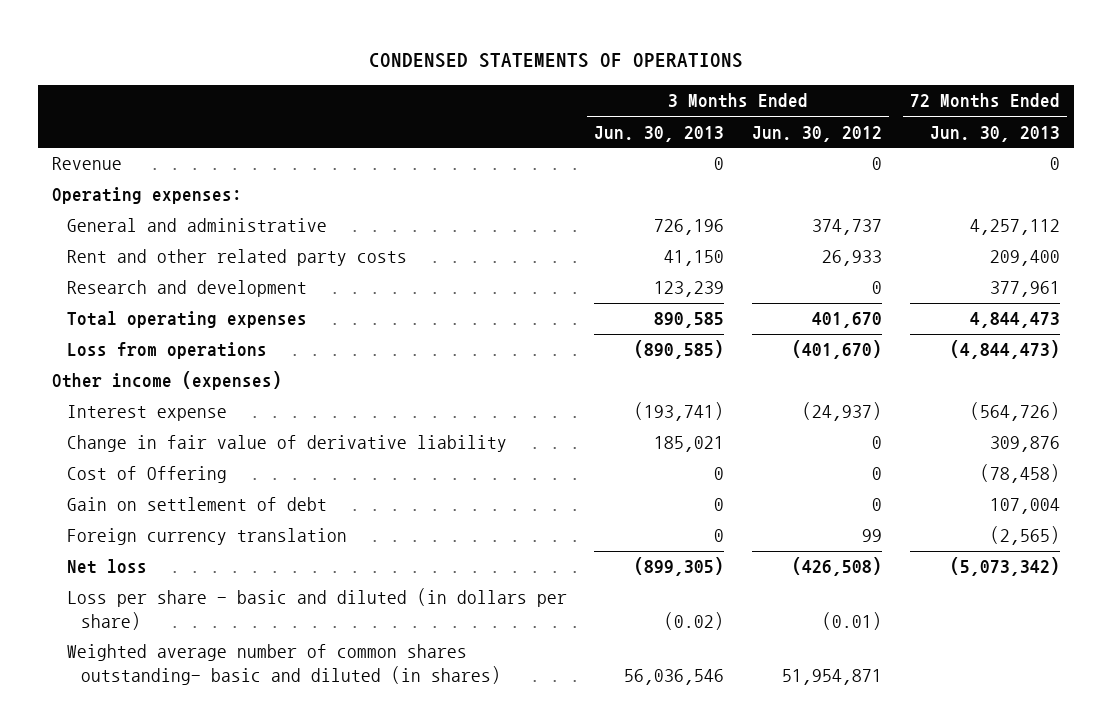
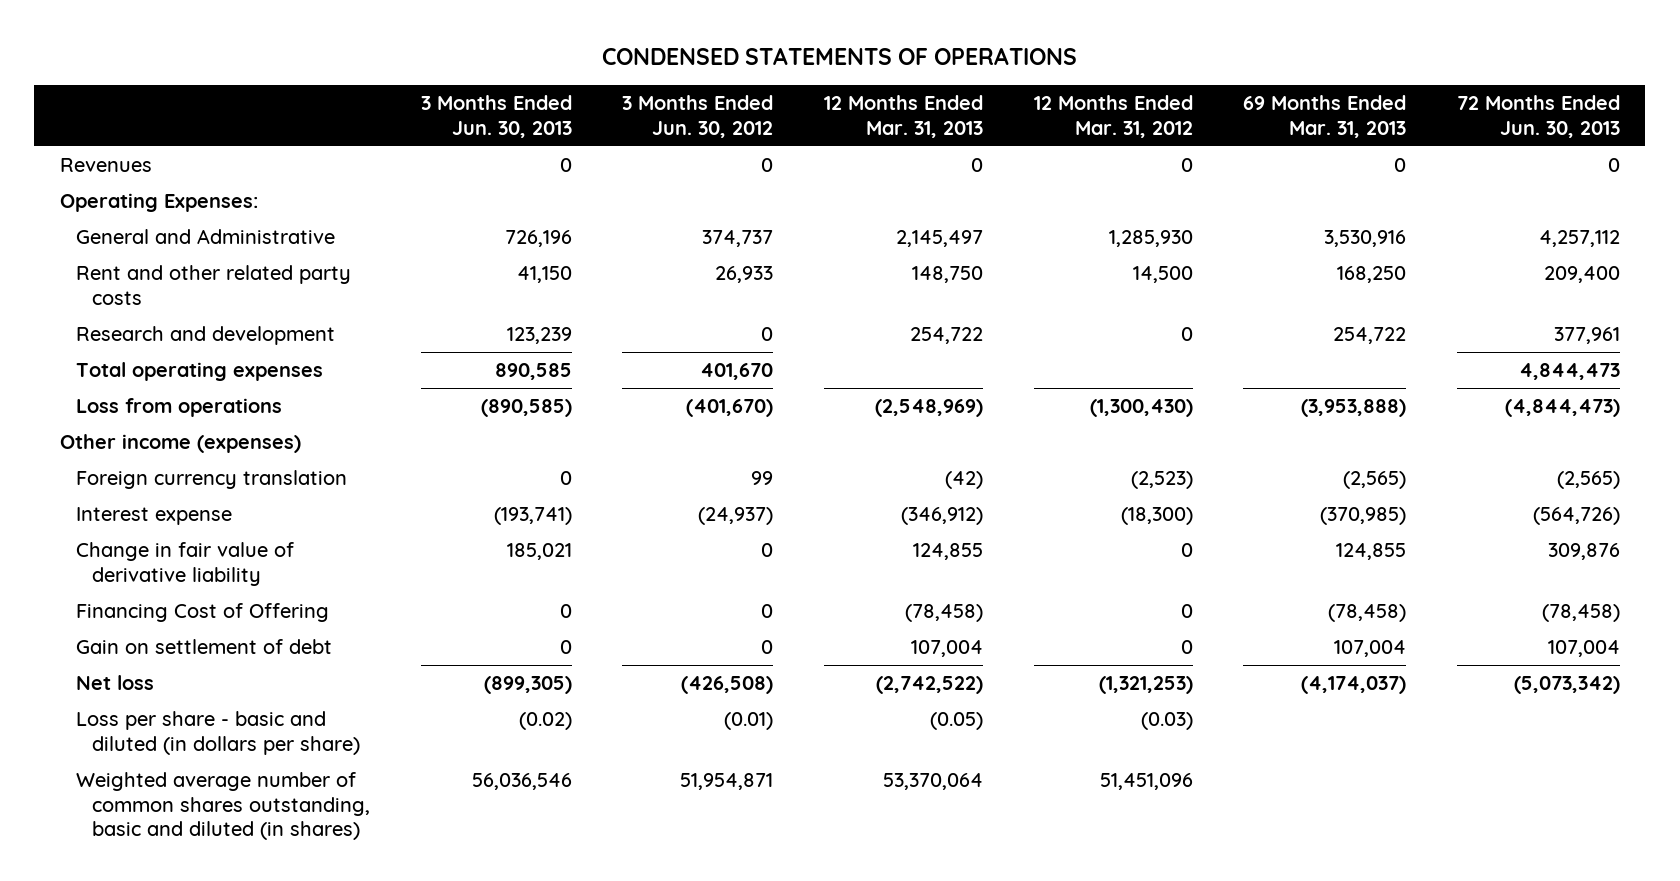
- | 3 Months Ended Jun. 30, 2013 | 3 Months Ended Jun. 30, 2012 | 72 Months Ended Jun. 30, 2013
+ | 3 Months Ended Jun. 30, 2013 | 3 Months Ended Jun. 30, 2012 | 12 Months Ended Mar. 31, 2013 | 12 Months Ended Mar. 31, 2012 | 69 Months Ended Mar. 31, 2013 | 72 Months Ended Jun. 30, 2013
- Revenue | 0 | 0 | 0
- Operating expenses:
- General and administrative | 726,196 | 374,737 | 4,257,112
+ Revenues | 0 | 0 | 0 | 0 | 0 | 0
+ Operating Expenses:
+ General and Administrative | 726,196 | 374,737 | 2,145,497 | 1,285,930 | 3,530,916 | 4,257,112
moved up: Foreign currency translation | 0 | 99 | (42) | (2,523) | (2,565) | (2,565)
- Cost of Offering | 0 | 0 | (78,458)
+ Financing Cost of Offering | 0 | 0 | (78,458) | 0 | (78,458) | (78,458)
- Weighted average number of common shares outstanding- basic and diluted (in shares) | 56,036,546 | 51,954,871 |
+ Weighted average number of common shares outstanding, basic and diluted (in shares) | 56,036,546 | 51,954,871 | 53,370,064 | 51,451,096 | |

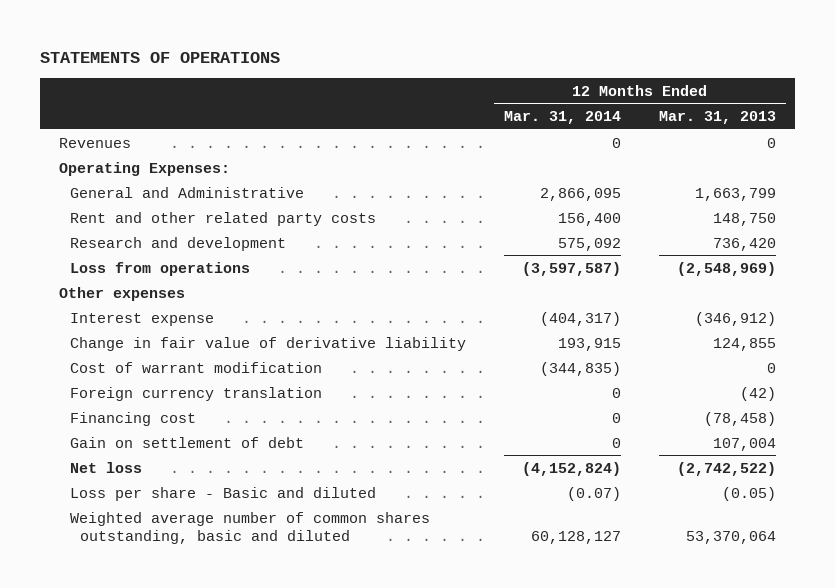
- CONDENSED STATEMENTS OF OPERATIONS
+ STATEMENTS OF OPERATIONS
- | 3 Months Ended Jun. 30, 2013 | 3 Months Ended Jun. 30, 2012 | 12 Months Ended Mar. 31, 2013 | 12 Months Ended Mar. 31, 2012 | 69 Months Ended Mar. 31, 2013 | 72 Months Ended Jun. 30, 2013
+ | 12 Months Ended Mar. 31, 2014 | 12 Months Ended Mar. 31, 2013
- General and Administrative | 726,196 | 374,737 | 2,145,497 | 1,285,930 | 3,530,916 | 4,257,112
+ General and Administrative | 2,866,095 | 1,663,799
- Research and development | 123,239 | 0 | 254,722 | 0 | 254,722 | 377,961
- Total operating expenses | 890,585 | 401,670 | | | | 4,844,473
+ Research and development | 575,092 | 736,420
- Other income (expenses)
+ Other expenses
- Financing Cost of Offering | 0 | 0 | (78,458) | 0 | (78,458) | (78,458)
+ Cost of warrant modification | (344,835) | 0
moved down: Foreign currency translation | 0 | (42)
+ Financing cost | 0 | (78,458)
- Loss per share - basic and diluted (in dollars per share) | (0.02) | (0.01) | (0.05) | (0.03) | |
- Weighted average number of common shares outstanding, basic and diluted (in shares) | 56,036,546 | 51,954,871 | 53,370,064 | 51,451,096 | |
+ Loss per share - Basic and diluted | (0.07) | (0.05)
+ Weighted average number of common shares outstanding, basic and diluted | 60,128,127 | 53,370,064

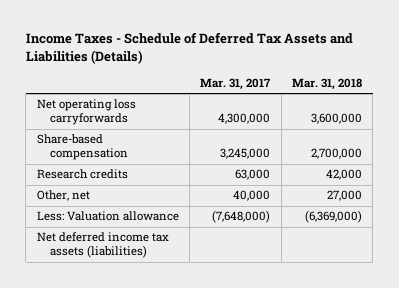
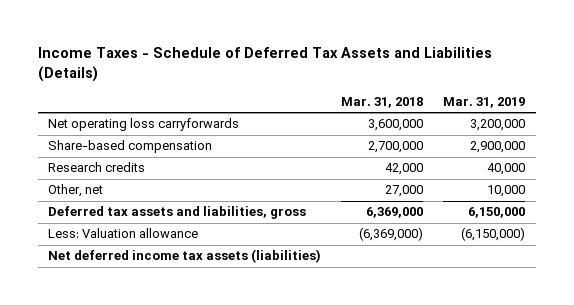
- | Mar. 31, 2017 | Mar. 31, 2018
+ | Mar. 31, 2018 | Mar. 31, 2019
+ Deferred tax assets and liabilities, gross | 6,369,000 | 6,150,000

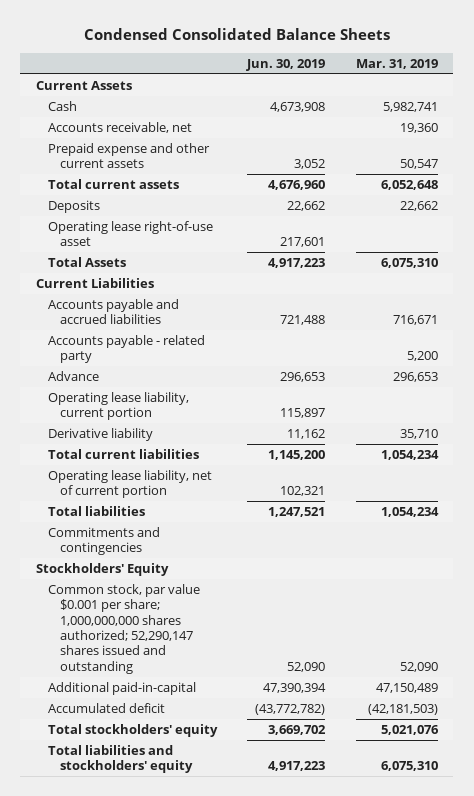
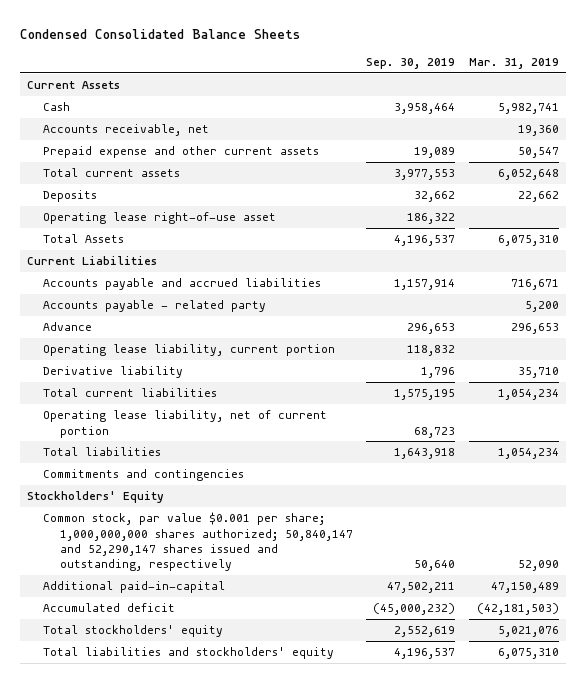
- | Jun. 30, 2019 | Mar. 31, 2019
+ | Sep. 30, 2019 | Mar. 31, 2019
- Common stock, par value $0.001 per share; 1,000,000,000 shares authorized; 52,290,147 shares issued and outstanding | 52,090 | 52,090
+ Common stock, par value $0.001 per share; 1,000,000,000 shares authorized; 50,840,147 and 52,290,147 shares issued and outstanding, respectively | 50,640 | 52,090

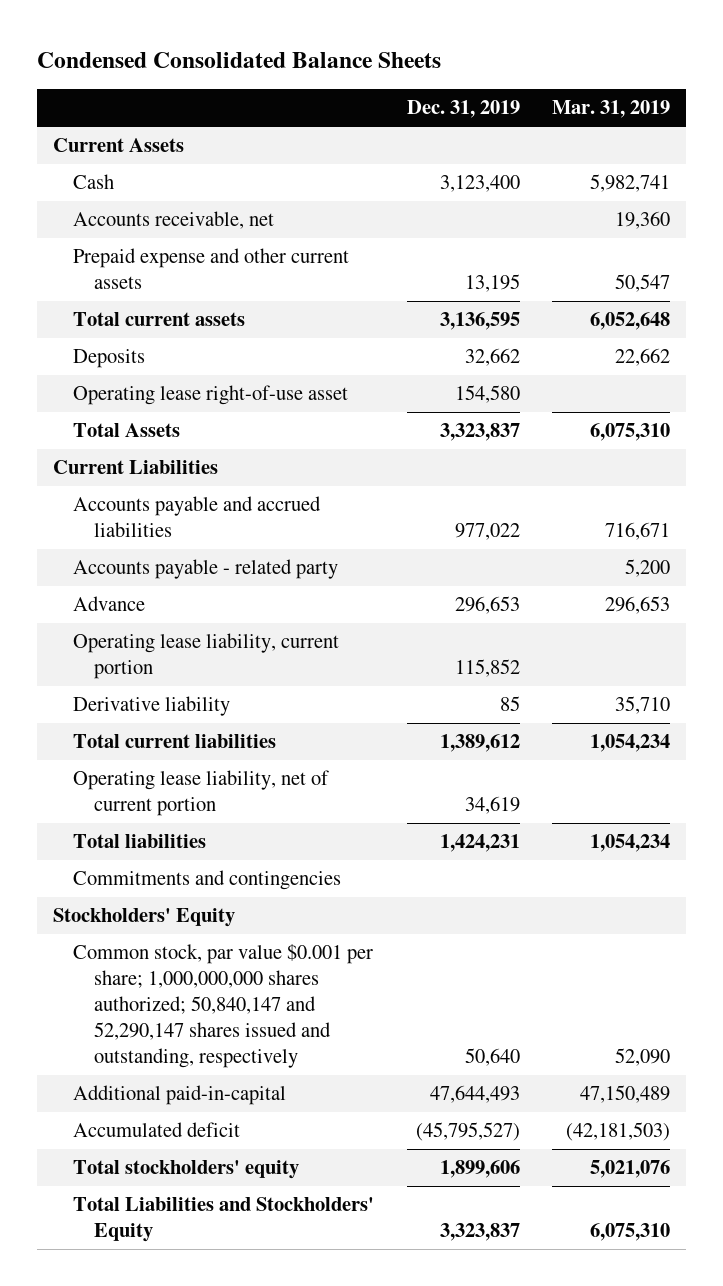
- | Sep. 30, 2019 | Mar. 31, 2019
+ | Dec. 31, 2019 | Mar. 31, 2019
- Total liabilities and stockholders' equity | 4,196,537 | 6,075,310
+ Total Liabilities and Stockholders' Equity | 3,323,837 | 6,075,310

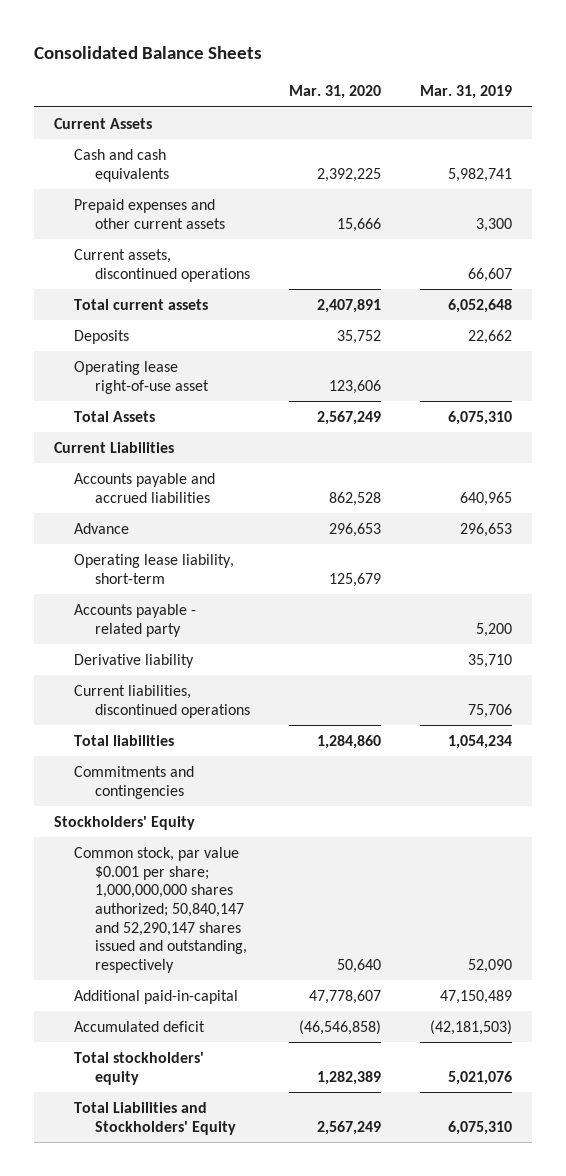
- Condensed Consolidated Balance Sheets
+ Consolidated Balance Sheets
- | Dec. 31, 2019 | Mar. 31, 2019
+ | Mar. 31, 2020 | Mar. 31, 2019
- Cash | 3,123,400 | 5,982,741
- Accounts receivable, net | | 19,360
- Prepaid expense and other current assets | 13,195 | 50,547
+ Cash and cash equivalents | 2,392,225 | 5,982,741
+ Prepaid expenses and other current assets | 15,666 | 3,300
+ Current assets, discontinued operations | | 66,607
- Accounts payable and accrued liabilities | 977,022 | 716,671
+ Accounts payable and accrued liabilities | 862,528 | 640,965
- Operating lease liability, current portion | 115,852 |
+ Operating lease liability, short-term | 125,679 |
moved down: Accounts payable - related party | | 5,200
- Total current liabilities | 1,389,612 | 1,054,234
- Operating lease liability, net of current portion | 34,619 |
+ Current liabilities, discontinued operations | | 75,706

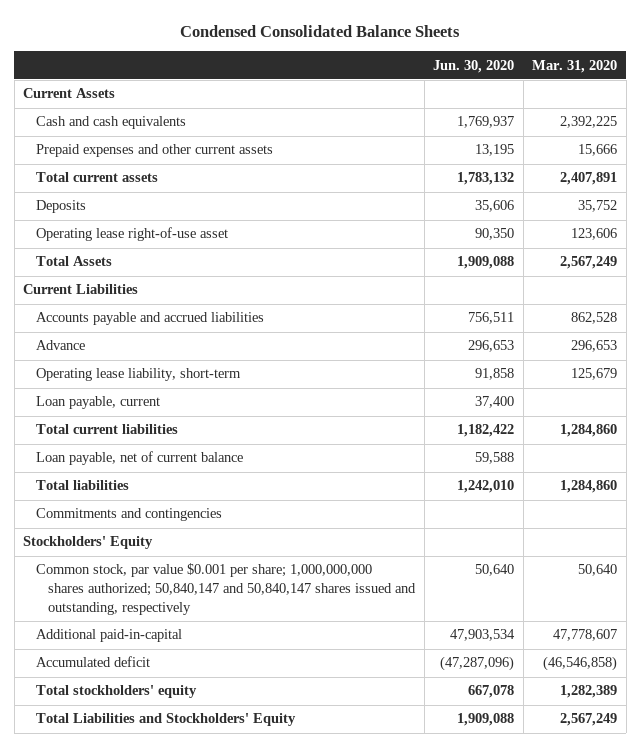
- Consolidated Balance Sheets
+ Condensed Consolidated Balance Sheets
- | Mar. 31, 2020 | Mar. 31, 2019
+ | Jun. 30, 2020 | Mar. 31, 2020
- Current assets, discontinued operations | | 66,607
- Accounts payable - related party | | 5,200
- Derivative liability | | 35,710
- Current liabilities, discontinued operations | | 75,706
+ Loan payable, current | 37,400 |
+ Total current liabilities | 1,182,422 | 1,284,860
+ Loan payable, net of current balance | 59,588 |
- Common stock, par value $0.001 per share; 1,000,000,000 shares authorized; 50,840,147 and 52,290,147 shares issued and outstanding, respectively | 50,640 | 52,090
+ Common stock, par value $0.001 per share; 1,000,000,000 shares authorized; 50,840,147 and 50,840,147 shares issued and outstanding, respectively | 50,640 | 50,640

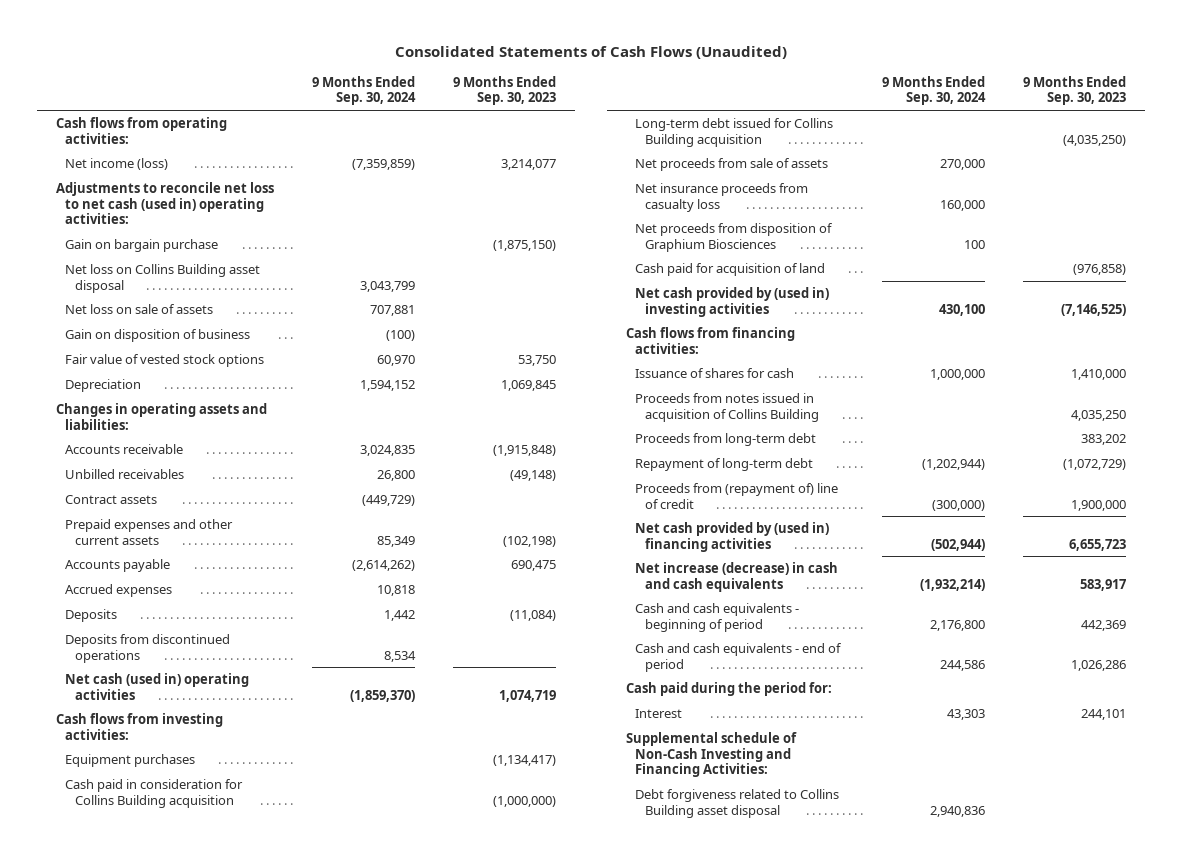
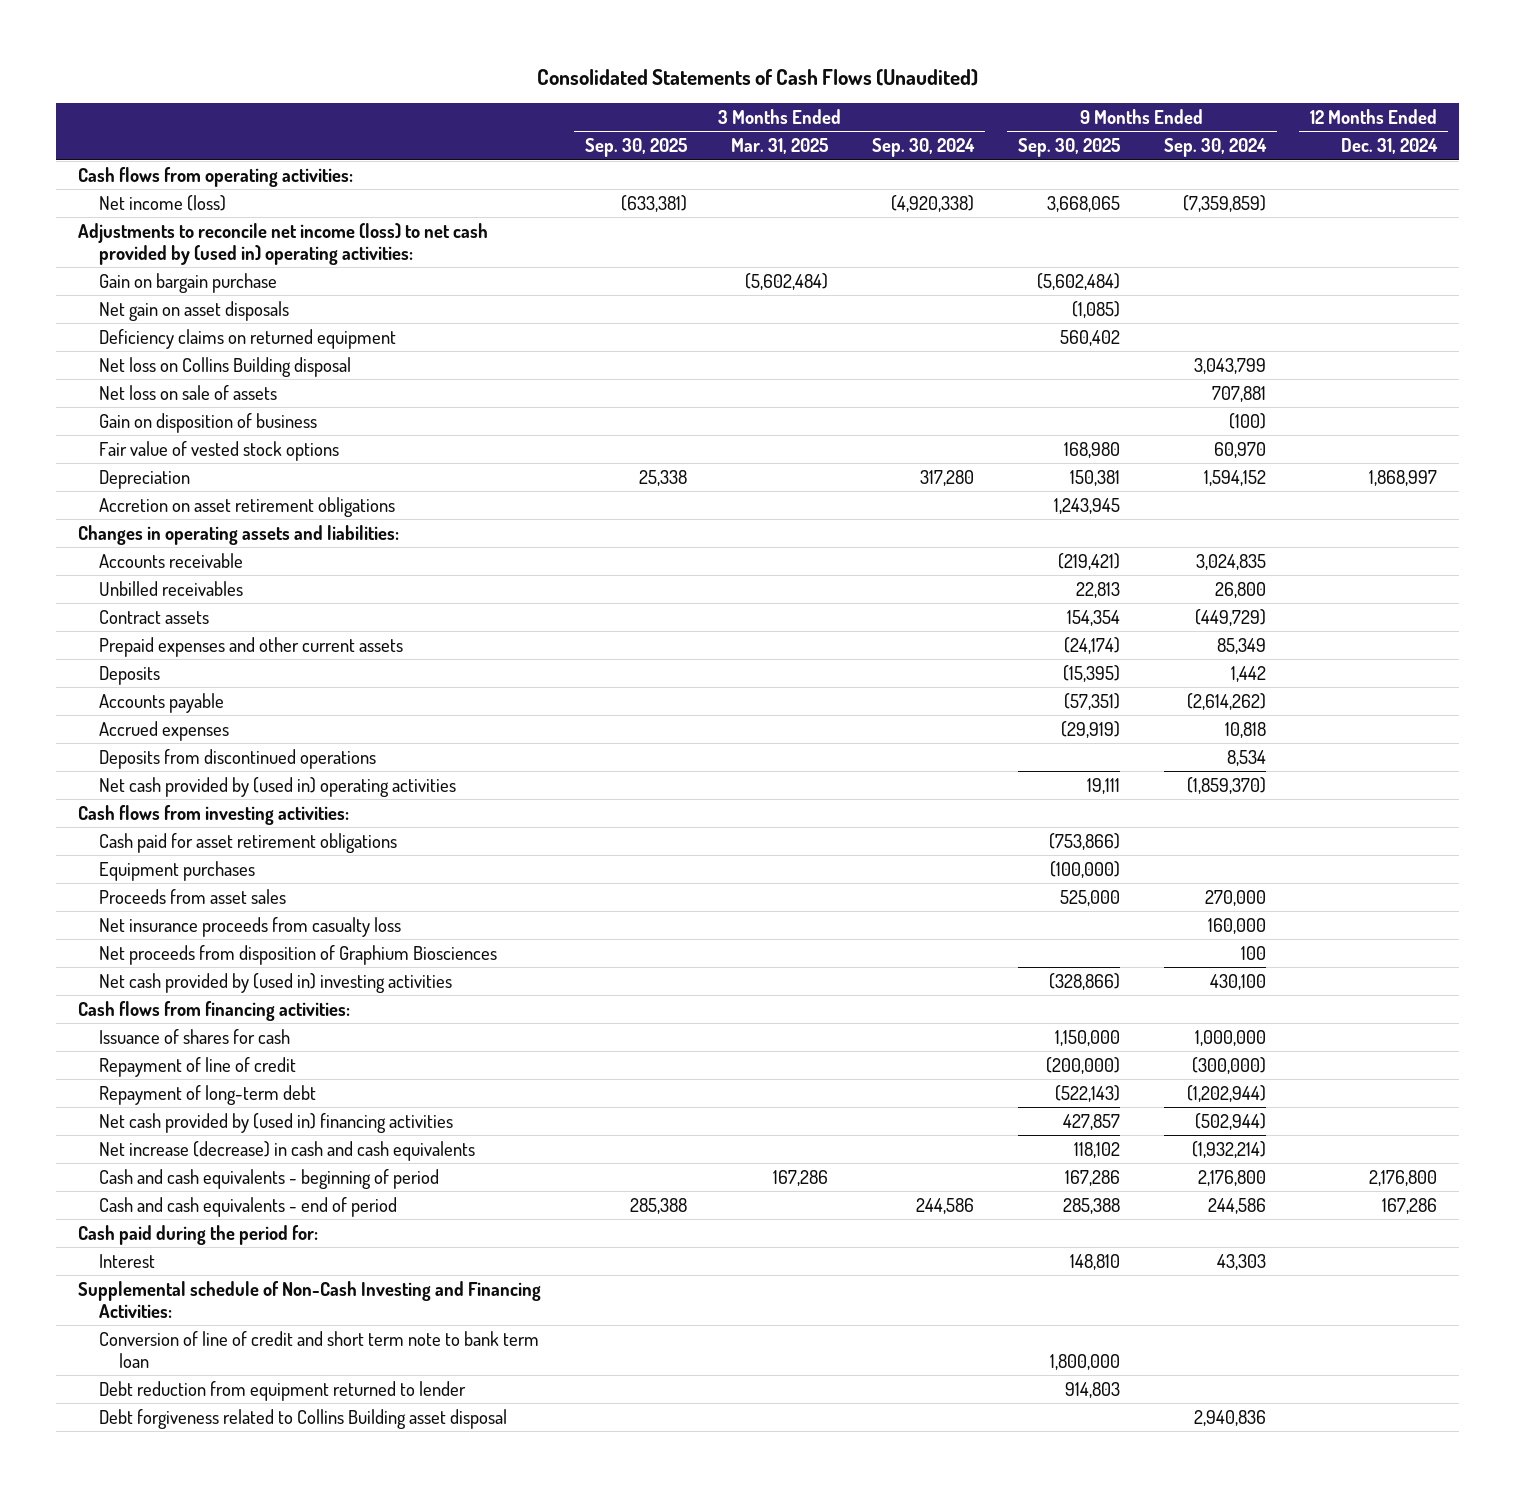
- | 9 Months Ended Sep. 30, 2024 | 9 Months Ended Sep. 30, 2023
+ | 3 Months Ended Sep. 30, 2025 | 3 Months Ended Mar. 31, 2025 | 3 Months Ended Sep. 30, 2024 | 9 Months Ended Sep. 30, 2025 | 9 Months Ended Sep. 30, 2024 | 12 Months Ended Dec. 31, 2024
- Adjustments to reconcile net loss to net cash (used in) operating activities:
+ Adjustments to reconcile net income (loss) to net cash provided by (used in) operating activities:
- Net loss on Collins Building asset disposal | 3,043,799 |
+ Net gain on asset disposals | | | | (1,085) | |
+ Deficiency claims on returned equipment | | | | 560,402 | |
+ Net loss on Collins Building disposal | | | | | 3,043,799 |
+ Accretion on asset retirement obligations | | | | 1,243,945 | |
moved up: Deposits | | | | (15,395) | 1,442 |
- Net cash (used in) operating activities | (1,859,370) | 1,074,719
+ Net cash provided by (used in) operating activities | | | | 19,111 | (1,859,370) |
+ Cash paid for asset retirement obligations | | | | (753,866) | |
- Cash paid in consideration for Collins Building acquisition | | (1,000,000)
- Long-term debt issued for Collins Building acquisition | | (4,035,250)
- Net proceeds from sale of assets | 270,000 |
+ Proceeds from asset sales | | | | 525,000 | 270,000 |
- Cash paid for acquisition of land | | (976,858)
- Proceeds from notes issued in acquisition of Collins Building | | 4,035,250
- Proceeds from long-term debt | | 383,202
+ Repayment of line of credit | | | | (200,000) | (300,000) |
- Proceeds from (repayment of) line of credit | (300,000) | 1,900,000
+ Conversion of line of credit and short term note to bank term loan | | | | 1,800,000 | |
+ Debt reduction from equipment returned to lender | | | | 914,803 | |

